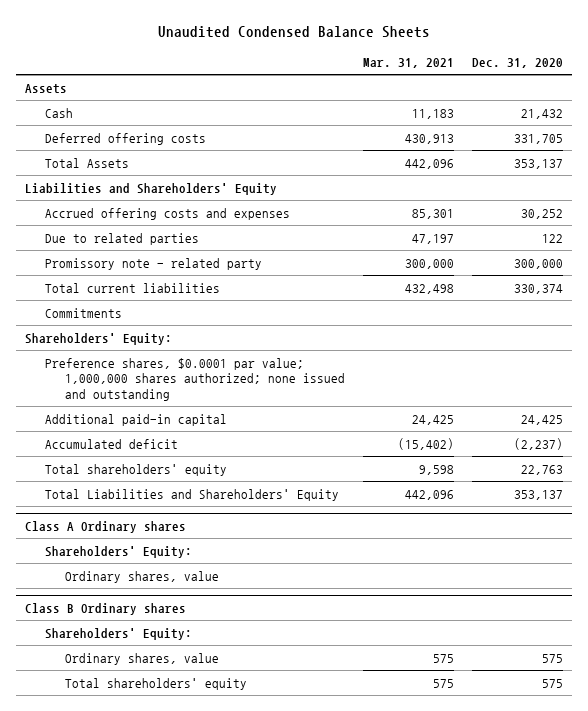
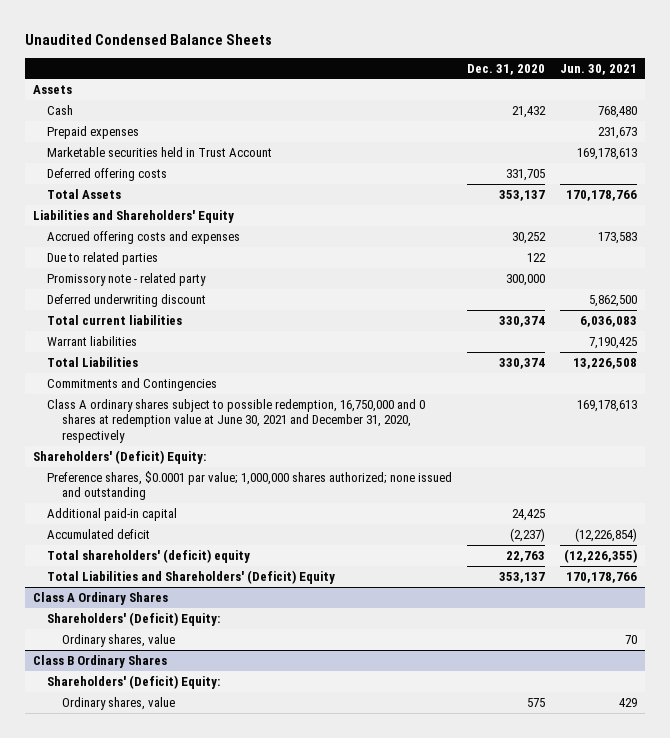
- | Mar. 31, 2021 | Dec. 31, 2020
+ | Dec. 31, 2020 | Jun. 30, 2021
+ Prepaid expenses | | 231,673
+ Marketable securities held in Trust Account | | 169,178,613
+ Deferred underwriting discount | | 5,862,500
- Commitments
- Shareholders' Equity:
+ Warrant liabilities | | 7,190,425
+ Total Liabilities | 330,374 | 13,226,508
+ Commitments and Contingencies
+ Class A ordinary shares subject to possible redemption, 16,750,000 and 0 shares at redemption value at June 30, 2021 and December 31, 2020, respectively | | 169,178,613
+ Shareholders' (Deficit) Equity:
- Total shareholders' equity | 9,598 | 22,763
- Total Liabilities and Shareholders' Equity | 442,096 | 353,137
- Class A Ordinary shares
- Shareholders' Equity:
+ Total shareholders' (deficit) equity | 22,763 | (12,226,355)
+ Total Liabilities and Shareholders' (Deficit) Equity | 353,137 | 170,178,766
+ Class A Ordinary Shares
+ Shareholders' (Deficit) Equity:
- Class B Ordinary shares
- Shareholders' Equity:
+ Class B Ordinary Shares
+ Shareholders' (Deficit) Equity:
- Total shareholders' equity | 575 | 575

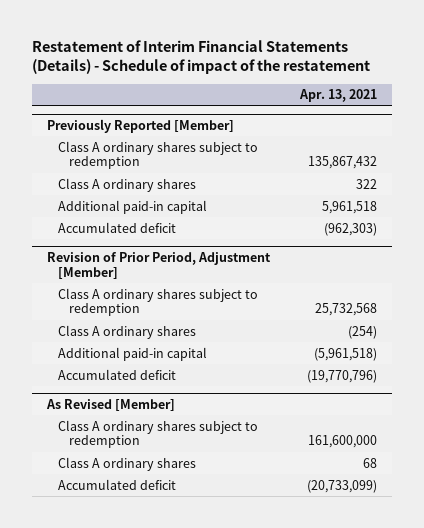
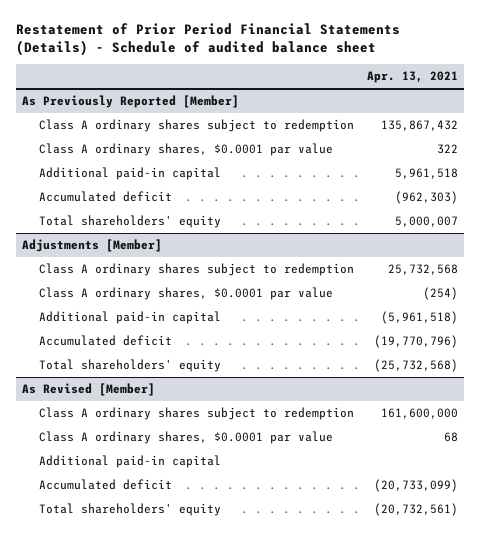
- Restatement of Interim Financial Statements (Details) - Schedule of impact of the restatement
+ Restatement of Prior Period Financial Statements (Details) - Schedule of audited balance sheet
- Previously Reported [Member]
+ As Previously Reported [Member]
- Class A ordinary shares | 322
+ Class A ordinary shares, $0.0001 par value | 322
- Revision of Prior Period, Adjustment [Member]
+ Total shareholders' equity | 5,000,007
+ Adjustments [Member]
- Class A ordinary shares | (254)
+ Class A ordinary shares, $0.0001 par value | (254)
+ Total shareholders' equity | (25,732,568)
@ As Revised [Member]
- Class A ordinary shares | 68
+ Class A ordinary shares, $0.0001 par value | 68
+ Additional paid-in capital
+ Total shareholders' equity | (20,732,561)

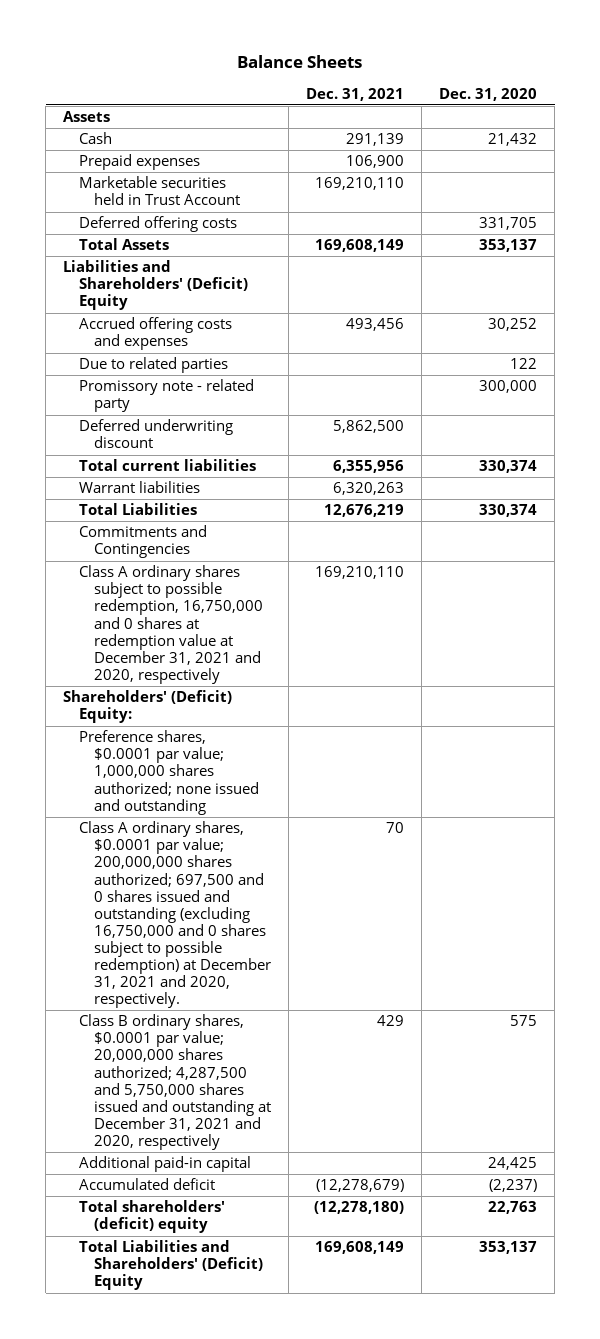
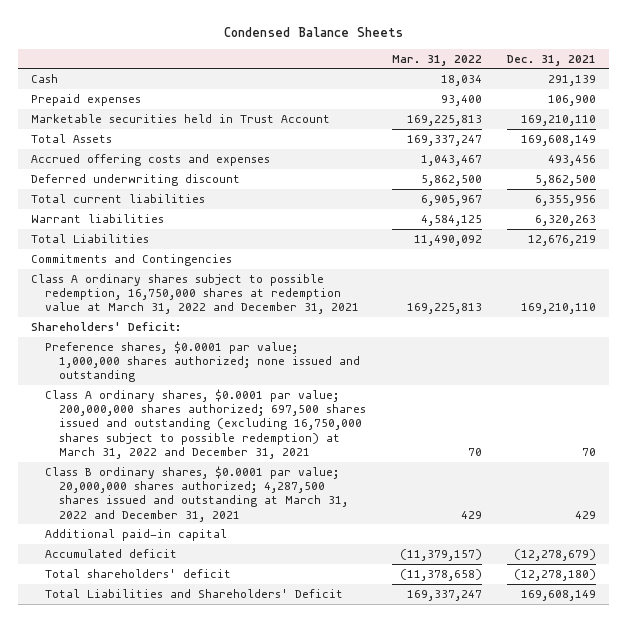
- Balance Sheets
+ Condensed Balance Sheets
- | Dec. 31, 2021 | Dec. 31, 2020
+ | Mar. 31, 2022 | Dec. 31, 2021
- Assets
- Deferred offering costs | | 331,705
- Liabilities and Shareholders' (Deficit) Equity
- Due to related parties | | 122
- Promissory note - related party | | 300,000
- Class A ordinary shares subject to possible redemption, 16,750,000 and 0 shares at redemption value at December 31, 2021 and 2020, respectively | 169,210,110 |
- Shareholders' (Deficit) Equity:
+ Class A ordinary shares subject to possible redemption, 16,750,000 shares at redemption value at March 31, 2022 and December 31, 2021 | 169,225,813 | 169,210,110
+ Shareholders' Deficit:
- Class A ordinary shares, $0.0001 par value; 200,000,000 shares authorized; 697,500 and 0 shares issued and outstanding (excluding 16,750,000 and 0 shares subject to possible redemption) at December 31, 2021 and 2020, respectively. | 70 |
- Class B ordinary shares, $0.0001 par value; 20,000,000 shares authorized; 4,287,500 and 5,750,000 shares issued and outstanding at December 31, 2021 and 2020, respectively | 429 | 575
+ Class A ordinary shares, $0.0001 par value; 200,000,000 shares authorized; 697,500 shares issued and outstanding (excluding 16,750,000 shares subject to possible redemption) at March 31, 2022 and December 31, 2021 | 70 | 70
+ Class B ordinary shares, $0.0001 par value; 20,000,000 shares authorized; 4,287,500 shares issued and outstanding at March 31, 2022 and December 31, 2021 | 429 | 429
- Total shareholders' (deficit) equity | (12,278,180) | 22,763
- Total Liabilities and Shareholders' (Deficit) Equity | 169,608,149 | 353,137
+ Total shareholders' deficit | (11,378,658) | (12,278,180)
+ Total Liabilities and Shareholders' Deficit | 169,337,247 | 169,608,149

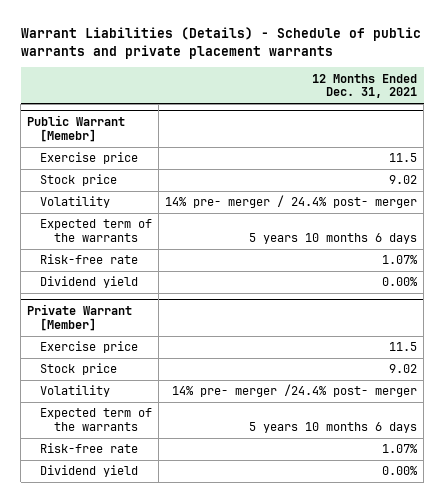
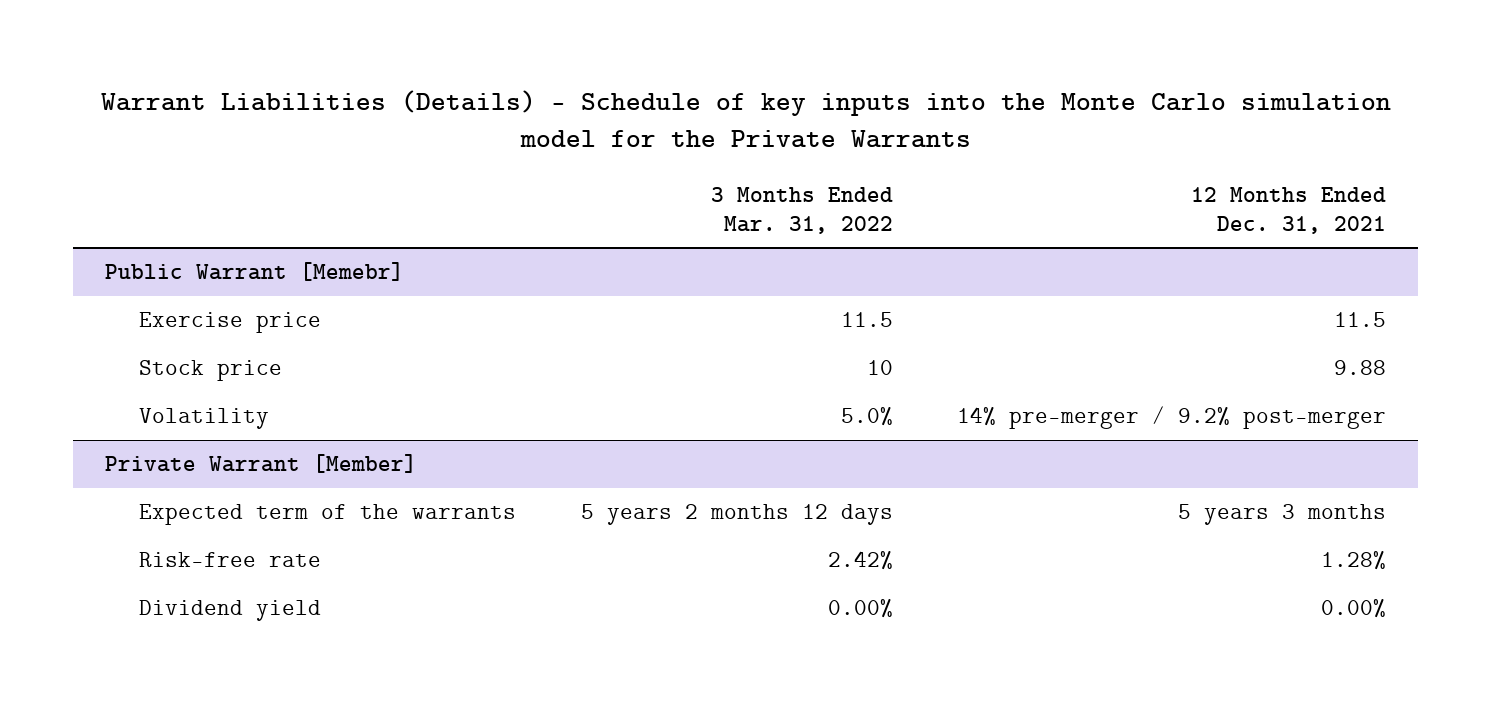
- Warrant Liabilities (Details) - Schedule of public warrants and private placement warrants
+ Warrant Liabilities (Details) - Schedule of key inputs into the Monte Carlo simulation model for the Private Warrants
- | 12 Months Ended Dec. 31, 2021
+ | 3 Months Ended Mar. 31, 2022 | 12 Months Ended Dec. 31, 2021
@ Public Warrant [Memebr]
- Stock price | 9.02
- Volatility | 14% pre- merger / 24.4% post- merger
- Expected term of the warrants | 5 years 10 months 6 days
- Risk-free rate | 1.07%
- Dividend yield | 0.00%
+ Stock price | 10 | 9.88
+ Volatility | 5.0% | 14% pre-merger / 9.2% post-merger
@ Private Warrant [Member]
- Exercise price | 11.5
- Stock price | 9.02
- Volatility | 14% pre- merger /24.4% post- merger
- Expected term of the warrants | 5 years 10 months 6 days
- Risk-free rate | 1.07%
+ Expected term of the warrants | 5 years 2 months 12 days | 5 years 3 months
+ Risk-free rate | 2.42% | 1.28%

